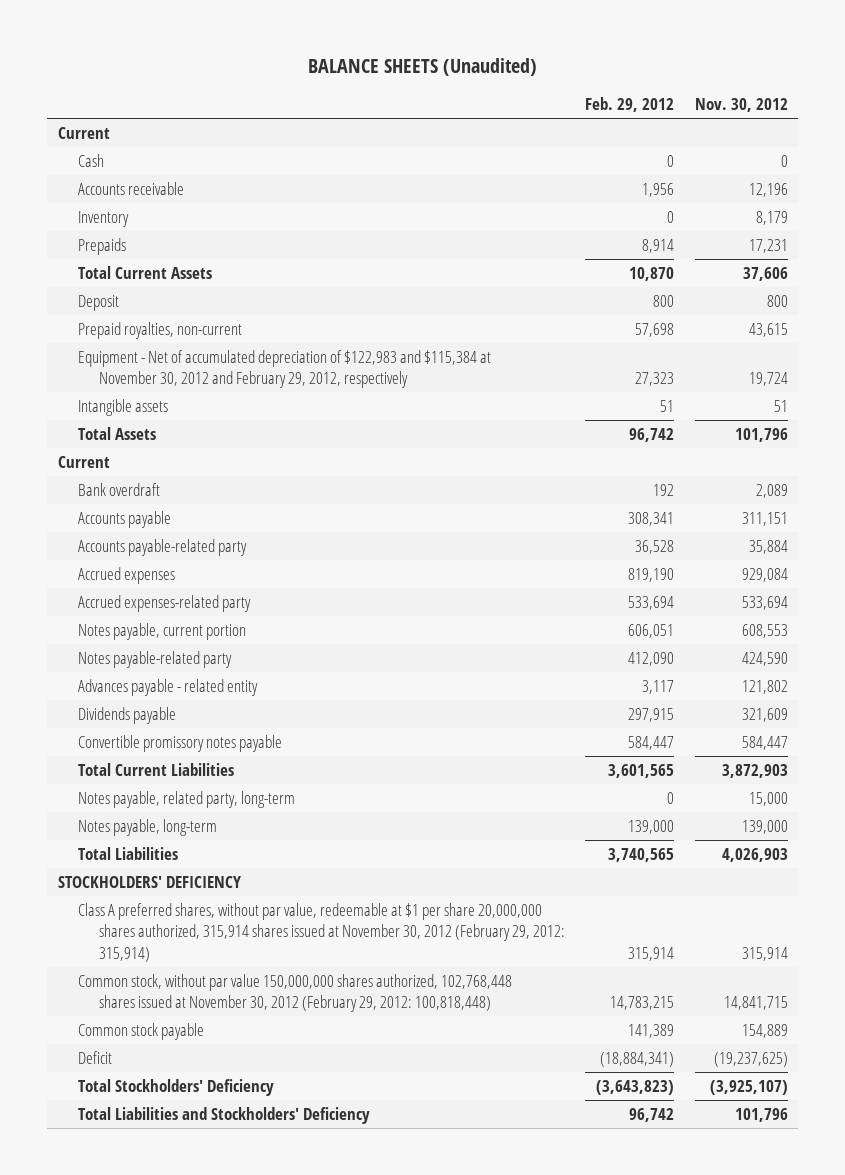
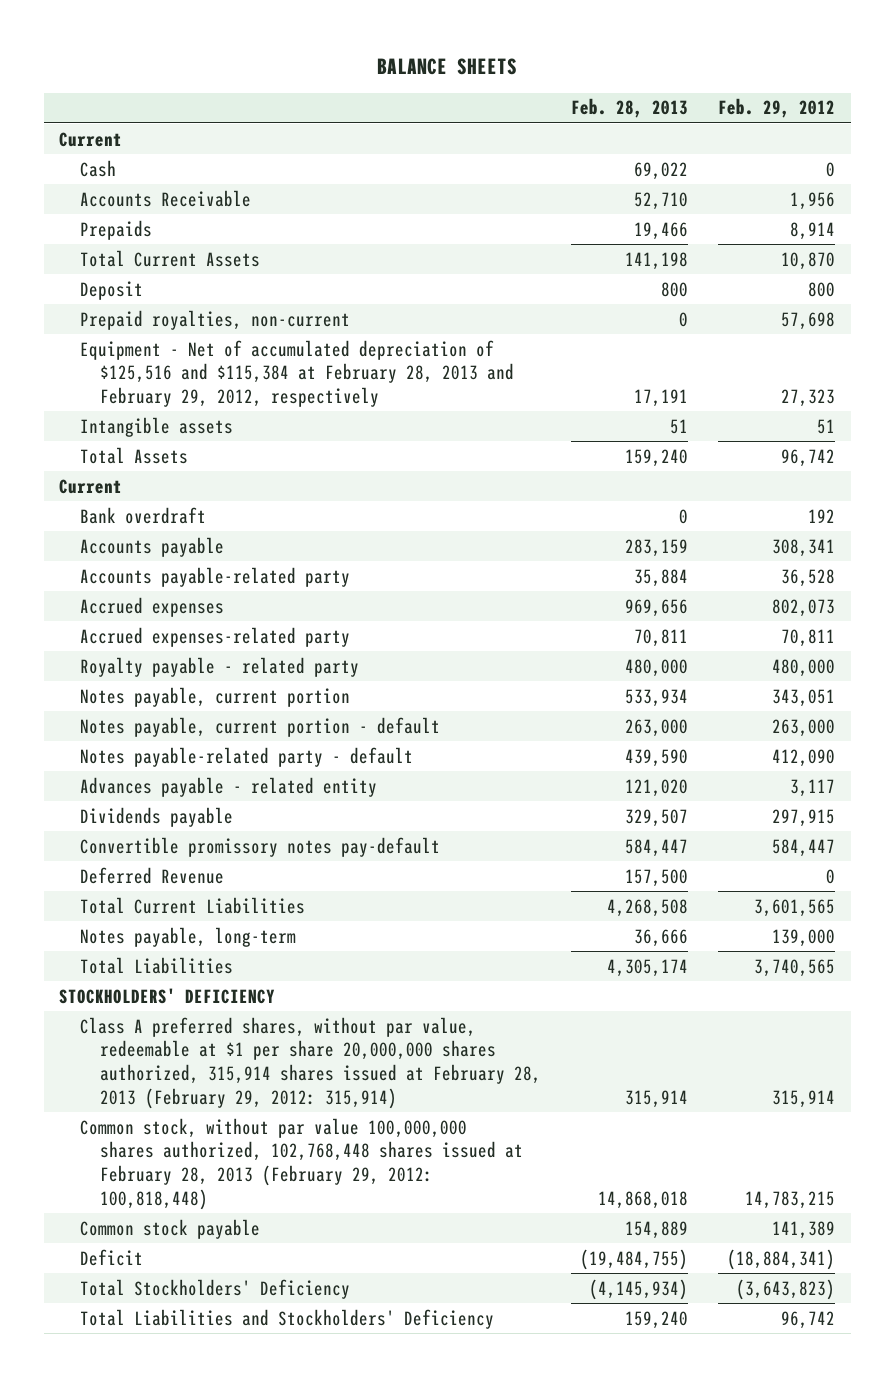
- BALANCE SHEETS (Unaudited)
+ BALANCE SHEETS
- | Feb. 29, 2012 | Nov. 30, 2012
+ | Feb. 28, 2013 | Feb. 29, 2012
- Accounts receivable | 1,956 | 12,196
- Inventory | 0 | 8,179
+ Accounts Receivable | 52,710 | 1,956
- Equipment - Net of accumulated depreciation of $122,983 and $115,384 at November 30, 2012 and February 29, 2012, respectively | 27,323 | 19,724
+ Equipment - Net of accumulated depreciation of $125,516 and $115,384 at February 28, 2013 and February 29, 2012, respectively | 17,191 | 27,323
- Accrued expenses | 819,190 | 929,084
- Accrued expenses-related party | 533,694 | 533,694
- Notes payable, current portion | 606,051 | 608,553
- Notes payable-related party | 412,090 | 424,590
+ Accrued expenses | 969,656 | 802,073
+ Accrued expenses-related party | 70,811 | 70,811
+ Royalty payable - related party | 480,000 | 480,000
+ Notes payable, current portion | 533,934 | 343,051
+ Notes payable, current portion - default | 263,000 | 263,000
+ Notes payable-related party - default | 439,590 | 412,090
- Convertible promissory notes payable | 584,447 | 584,447
+ Convertible promissory notes pay-default | 584,447 | 584,447
+ Deferred Revenue | 157,500 | 0
- Notes payable, related party, long-term | 0 | 15,000
- Class A preferred shares, without par value, redeemable at $1 per share 20,000,000 shares authorized, 315,914 shares issued at November 30, 2012 (February 29, 2012: 315,914) | 315,914 | 315,914
- Common stock, without par value 150,000,000 shares authorized, 102,768,448 shares issued at November 30, 2012 (February 29, 2012: 100,818,448) | 14,783,215 | 14,841,715
+ Class A preferred shares, without par value, redeemable at $1 per share 20,000,000 shares authorized, 315,914 shares issued at February 28, 2013 (February 29, 2012: 315,914) | 315,914 | 315,914
+ Common stock, without par value 100,000,000 shares authorized, 102,768,448 shares issued at February 28, 2013 (February 29, 2012: 100,818,448) | 14,868,018 | 14,783,215

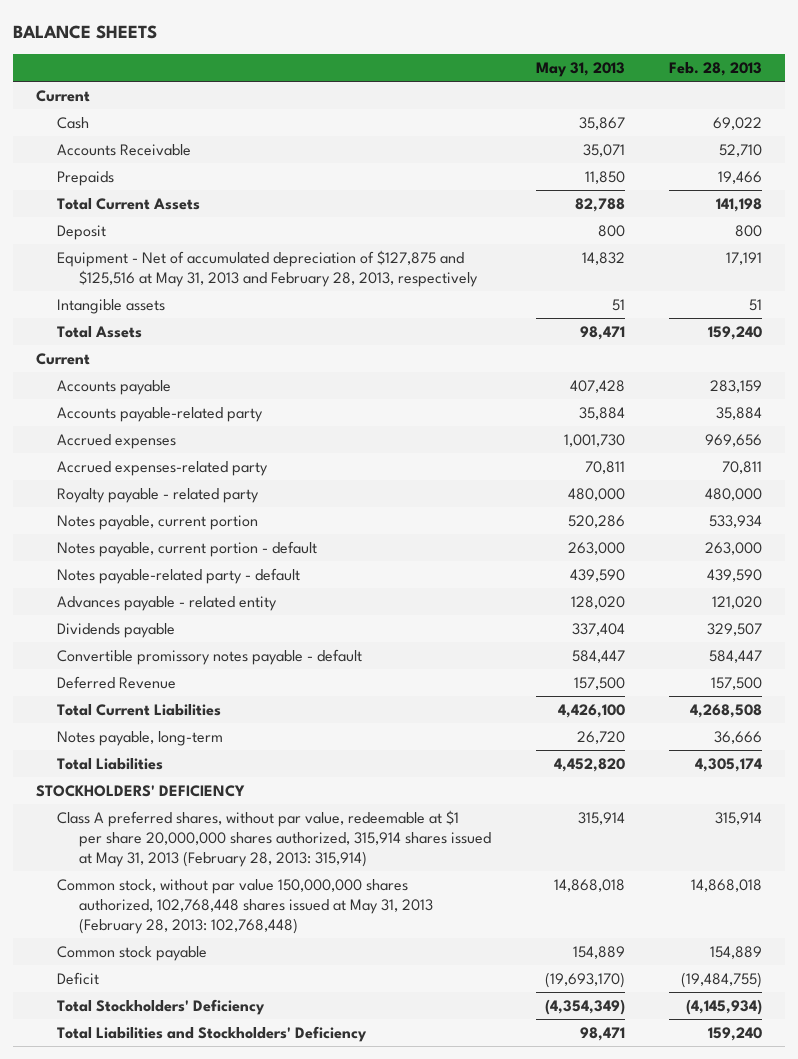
- | Feb. 28, 2013 | Feb. 29, 2012
+ | May 31, 2013 | Feb. 28, 2013
- Prepaid royalties, non-current | 0 | 57,698
- Equipment - Net of accumulated depreciation of $125,516 and $115,384 at February 28, 2013 and February 29, 2012, respectively | 17,191 | 27,323
+ Equipment - Net of accumulated depreciation of $127,875 and $125,516 at May 31, 2013 and February 28, 2013, respectively | 14,832 | 17,191
- Bank overdraft | 0 | 192
- Convertible promissory notes pay-default | 584,447 | 584,447
+ Convertible promissory notes payable - default | 584,447 | 584,447
- Class A preferred shares, without par value, redeemable at $1 per share 20,000,000 shares authorized, 315,914 shares issued at February 28, 2013 (February 29, 2012: 315,914) | 315,914 | 315,914
- Common stock, without par value 100,000,000 shares authorized, 102,768,448 shares issued at February 28, 2013 (February 29, 2012: 100,818,448) | 14,868,018 | 14,783,215
+ Class A preferred shares, without par value, redeemable at $1 per share 20,000,000 shares authorized, 315,914 shares issued at May 31, 2013 (February 28, 2013: 315,914) | 315,914 | 315,914
+ Common stock, without par value 150,000,000 shares authorized, 102,768,448 shares issued at May 31, 2013 (February 28, 2013: 102,768,448) | 14,868,018 | 14,868,018

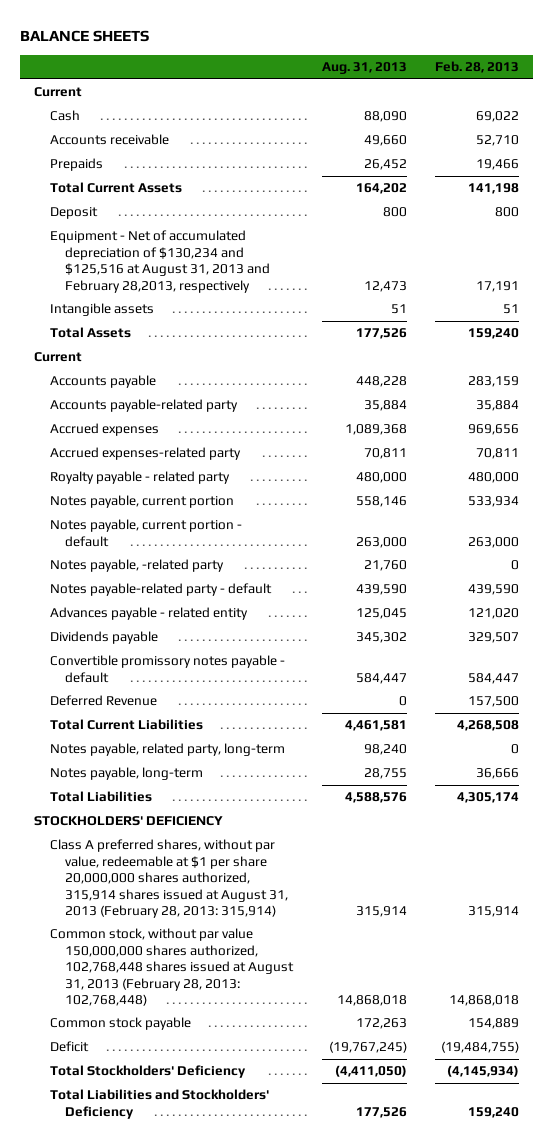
- | May 31, 2013 | Feb. 28, 2013
+ | Aug. 31, 2013 | Feb. 28, 2013
- Accounts Receivable | 35,071 | 52,710
+ Accounts receivable | 49,660 | 52,710
- Equipment - Net of accumulated depreciation of $127,875 and $125,516 at May 31, 2013 and February 28, 2013, respectively | 14,832 | 17,191
+ Equipment - Net of accumulated depreciation of $130,234 and $125,516 at August 31, 2013 and February 28,2013, respectively | 12,473 | 17,191
+ Notes payable, -related party | 21,760 | 0
+ Notes payable, related party, long-term | 98,240 | 0
- Class A preferred shares, without par value, redeemable at $1 per share 20,000,000 shares authorized, 315,914 shares issued at May 31, 2013 (February 28, 2013: 315,914) | 315,914 | 315,914
- Common stock, without par value 150,000,000 shares authorized, 102,768,448 shares issued at May 31, 2013 (February 28, 2013: 102,768,448) | 14,868,018 | 14,868,018
+ Class A preferred shares, without par value, redeemable at $1 per share 20,000,000 shares authorized, 315,914 shares issued at August 31, 2013 (February 28, 2013: 315,914) | 315,914 | 315,914
+ Common stock, without par value 150,000,000 shares authorized, 102,768,448 shares issued at August 31, 2013 (February 28, 2013: 102,768,448) | 14,868,018 | 14,868,018

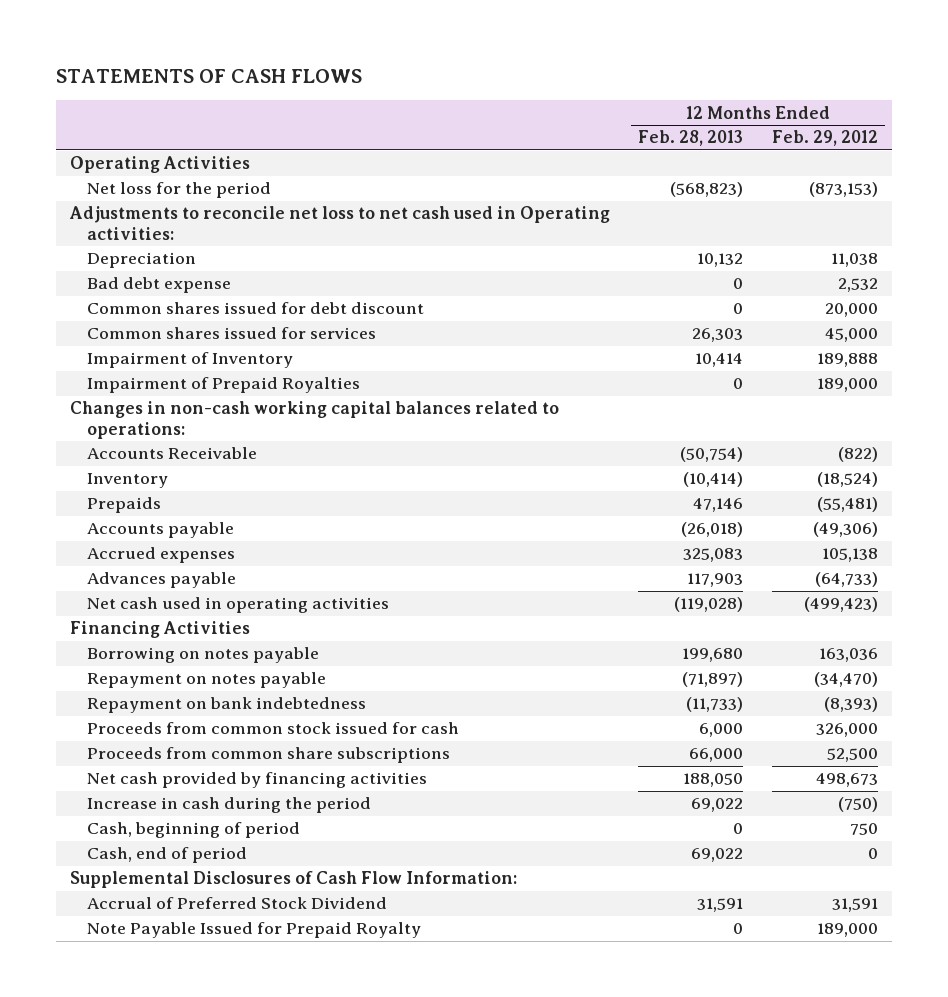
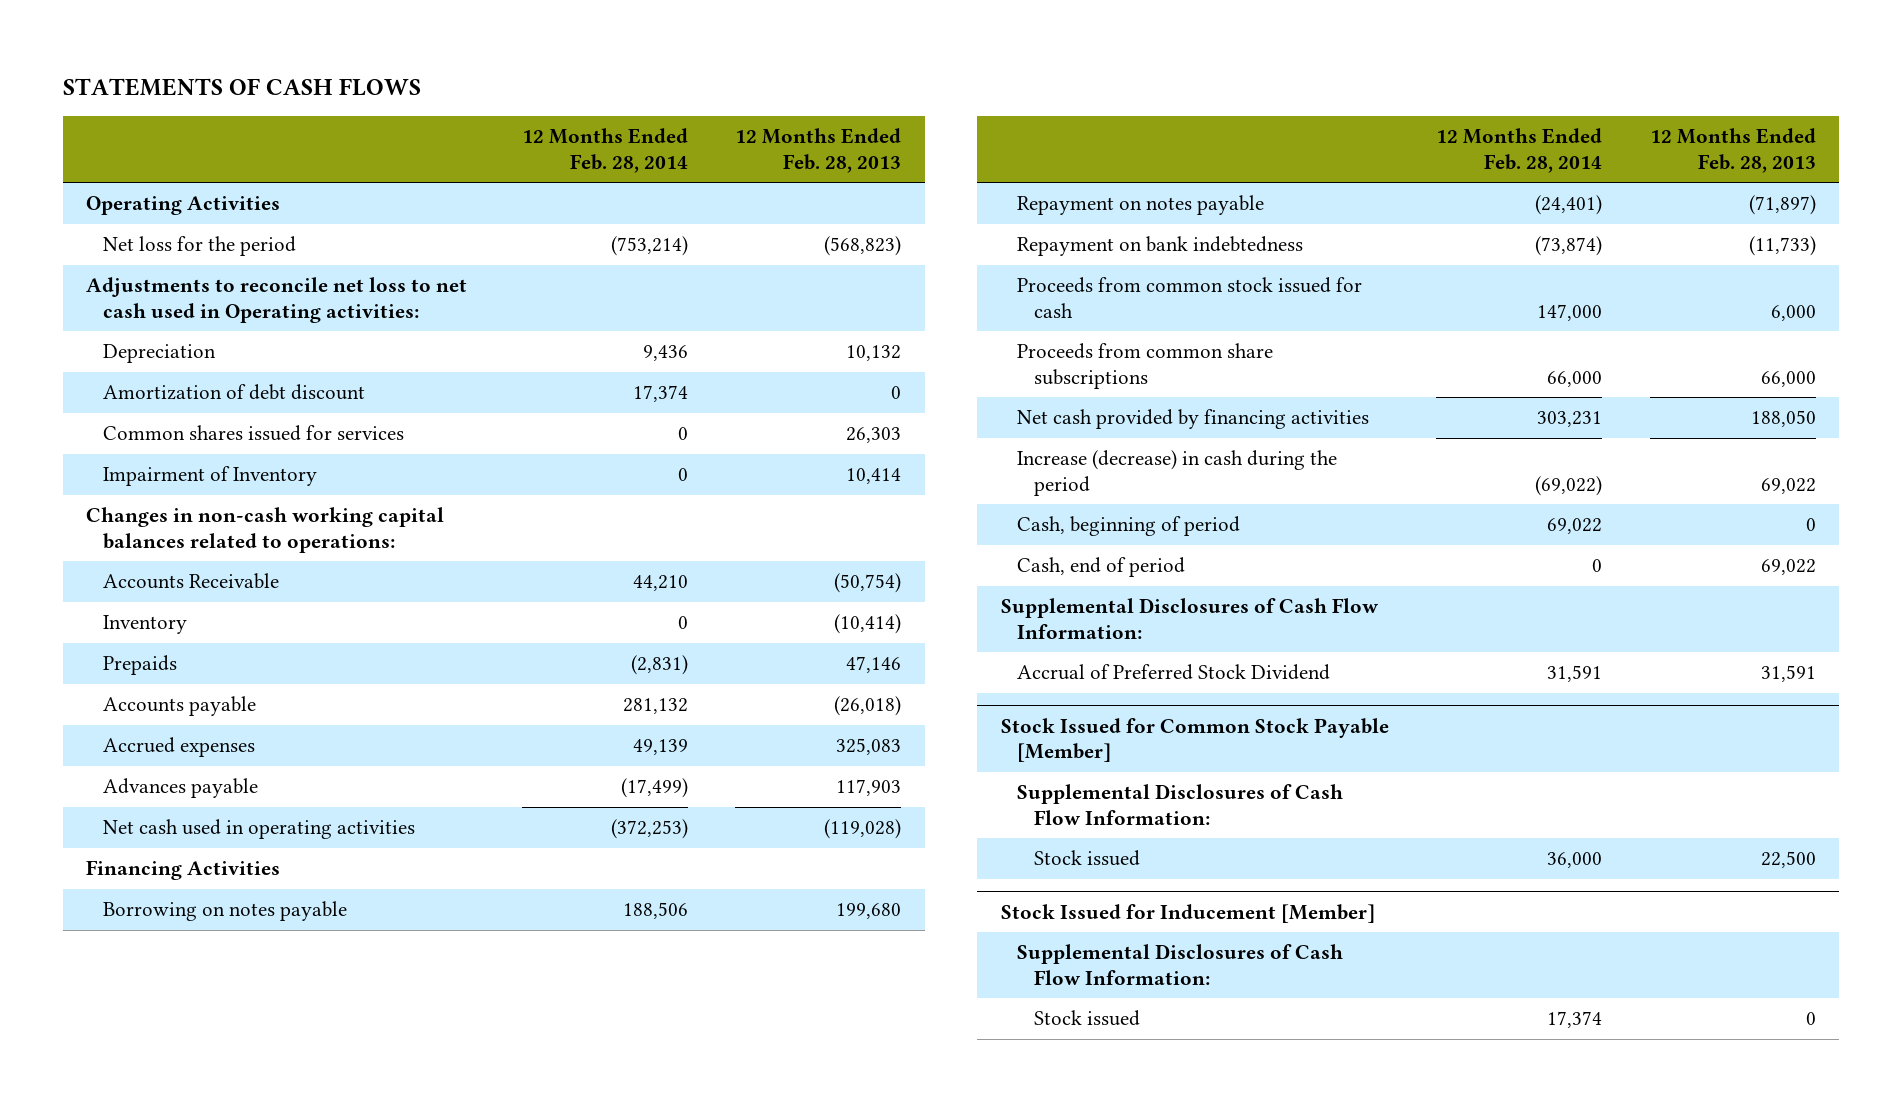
- | 12 Months Ended Feb. 28, 2013 | 12 Months Ended Feb. 29, 2012
+ | 12 Months Ended Feb. 28, 2014 | 12 Months Ended Feb. 28, 2013
- Bad debt expense | 0 | 2,532
- Common shares issued for debt discount | 0 | 20,000
+ Amortization of debt discount | 17,374 | 0
- Impairment of Prepaid Royalties | 0 | 189,000
- Increase in cash during the period | 69,022 | (750)
+ Increase (decrease) in cash during the period | (69,022) | 69,022
- Note Payable Issued for Prepaid Royalty | 0 | 189,000
+ Stock Issued for Common Stock Payable [Member]
+ Supplemental Disclosures of Cash Flow Information:
+ Stock issued | 36,000 | 22,500
+ Stock Issued for Inducement [Member]
+ Supplemental Disclosures of Cash Flow Information:
+ Stock issued | 17,374 | 0

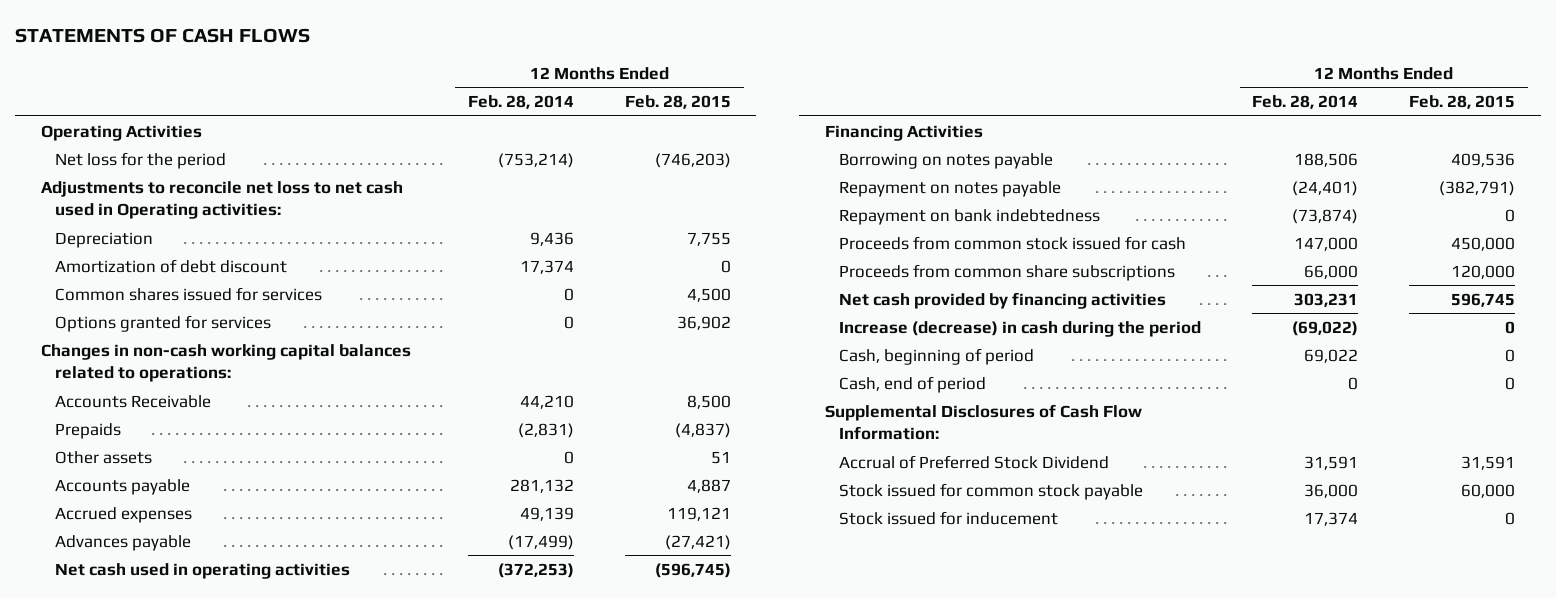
- | 12 Months Ended Feb. 28, 2014 | 12 Months Ended Feb. 28, 2013
+ | 12 Months Ended Feb. 28, 2014 | 12 Months Ended Feb. 28, 2015
- Impairment of Inventory | 0 | 10,414
+ Options granted for services | 0 | 36,902
- Inventory | 0 | (10,414)
+ Other assets | 0 | 51
- Stock Issued for Common Stock Payable [Member]
- Supplemental Disclosures of Cash Flow Information:
- Stock issued | 36,000 | 22,500
- Stock Issued for Inducement [Member]
- Supplemental Disclosures of Cash Flow Information:
- Stock issued | 17,374 | 0
+ Stock issued for common stock payable | 36,000 | 60,000
+ Stock issued for inducement | 17,374 | 0

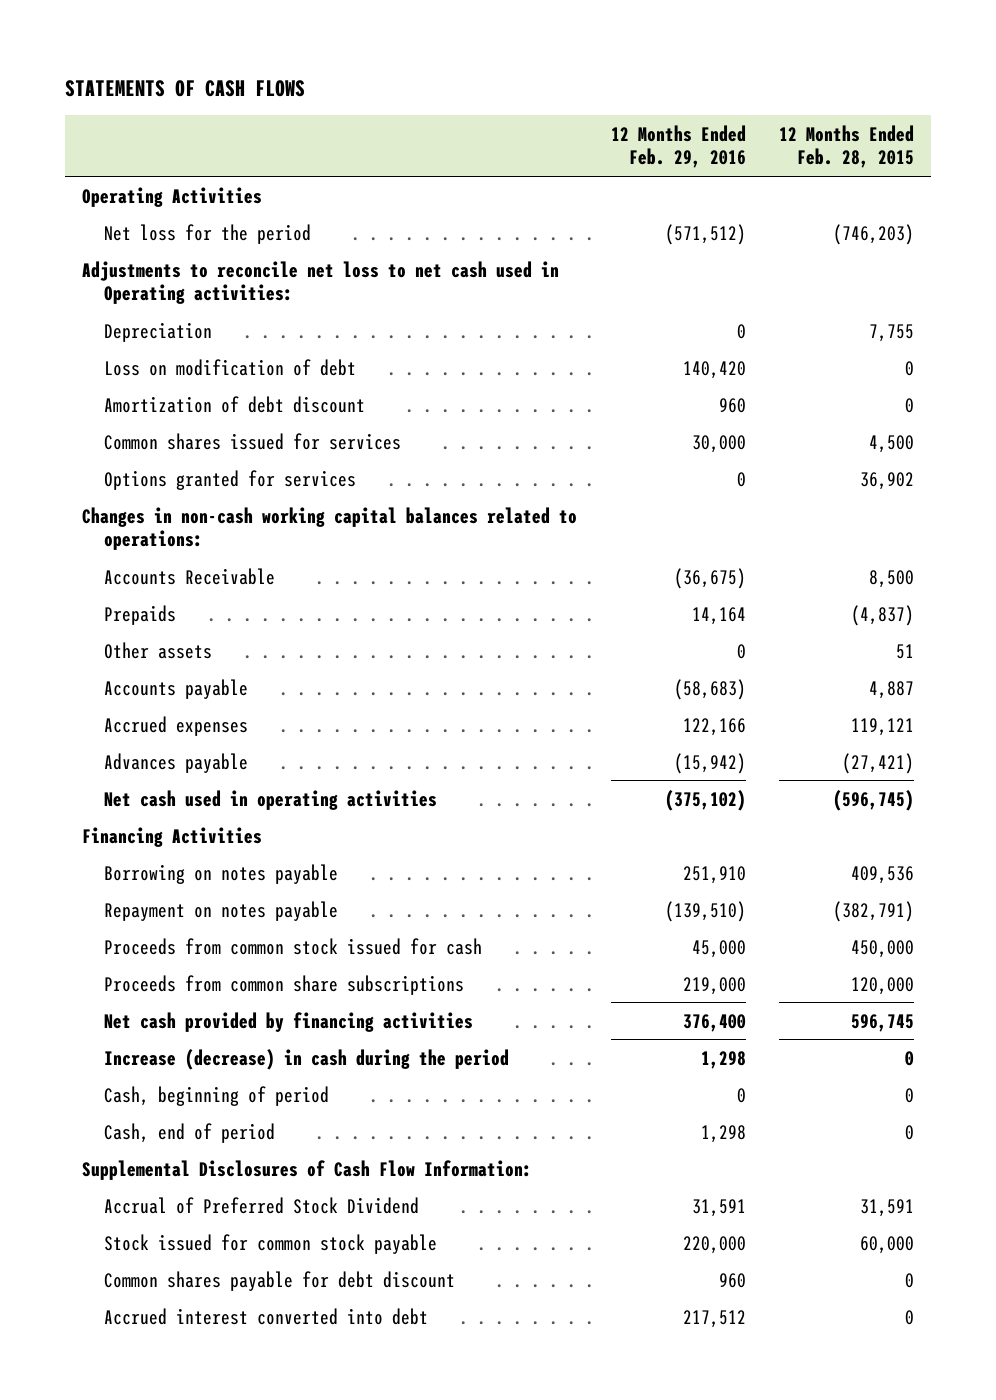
- | 12 Months Ended Feb. 28, 2014 | 12 Months Ended Feb. 28, 2015
+ | 12 Months Ended Feb. 29, 2016 | 12 Months Ended Feb. 28, 2015
+ Loss on modification of debt | 140,420 | 0
- Repayment on bank indebtedness | (73,874) | 0
- Stock issued for inducement | 17,374 | 0
+ Common shares payable for debt discount | 960 | 0
+ Accrued interest converted into debt | 217,512 | 0

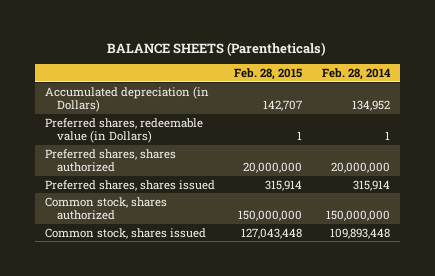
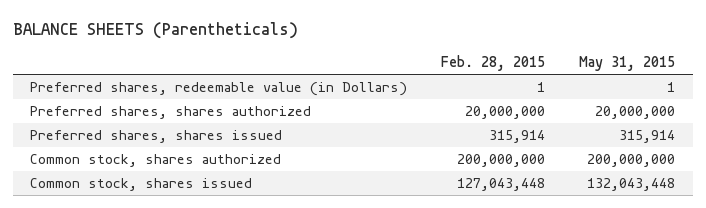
- | Feb. 28, 2015 | Feb. 28, 2014
+ | Feb. 28, 2015 | May 31, 2015
- Accumulated depreciation (in Dollars) | 142,707 | 134,952
- Common stock, shares authorized | 150,000,000 | 150,000,000
+ Common stock, shares authorized | 200,000,000 | 200,000,000

